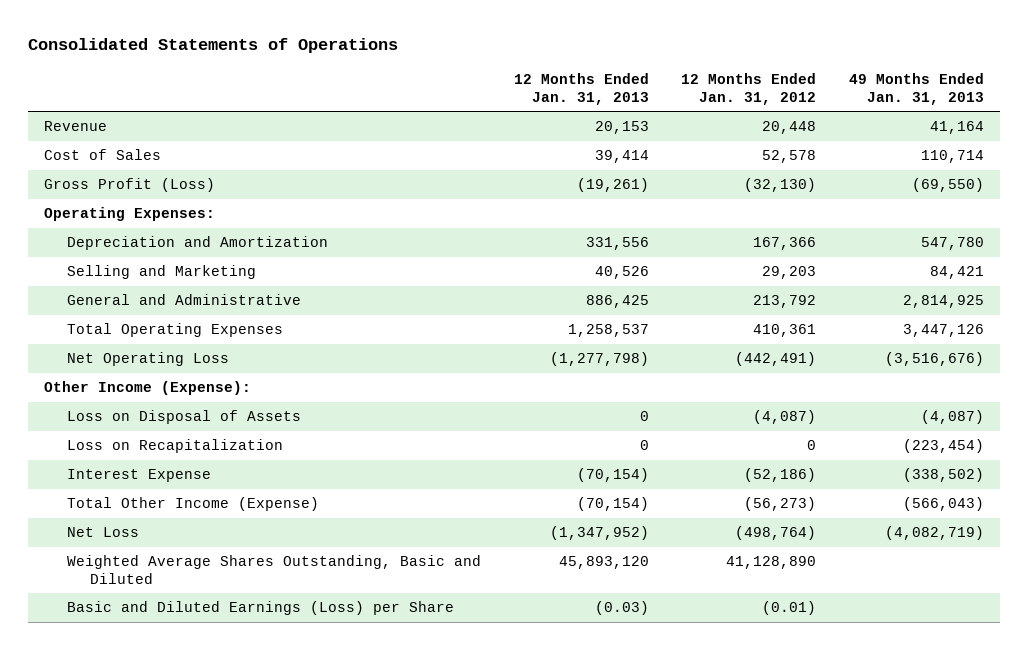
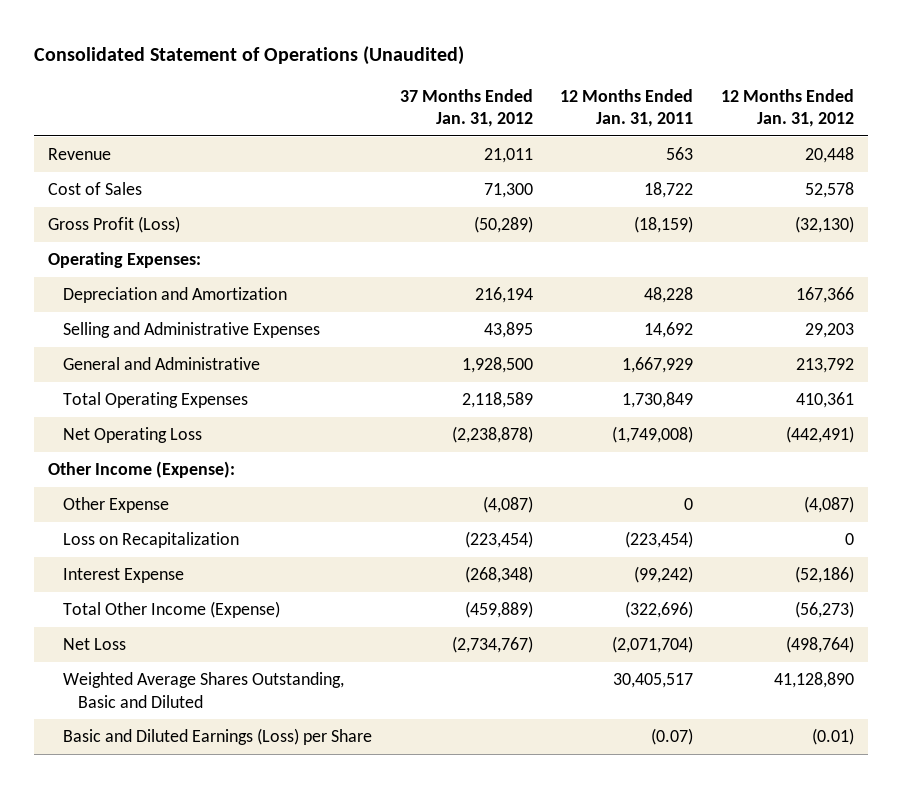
- Consolidated Statements of Operations
+ Consolidated Statement of Operations (Unaudited)
- | 12 Months Ended Jan. 31, 2013 | 12 Months Ended Jan. 31, 2012 | 49 Months Ended Jan. 31, 2013
+ | 37 Months Ended Jan. 31, 2012 | 12 Months Ended Jan. 31, 2011 | 12 Months Ended Jan. 31, 2012
- Selling and Marketing | 40,526 | 29,203 | 84,421
+ Selling and Administrative Expenses | 43,895 | 14,692 | 29,203
- Loss on Disposal of Assets | 0 | (4,087) | (4,087)
+ Other Expense | (4,087) | 0 | (4,087)

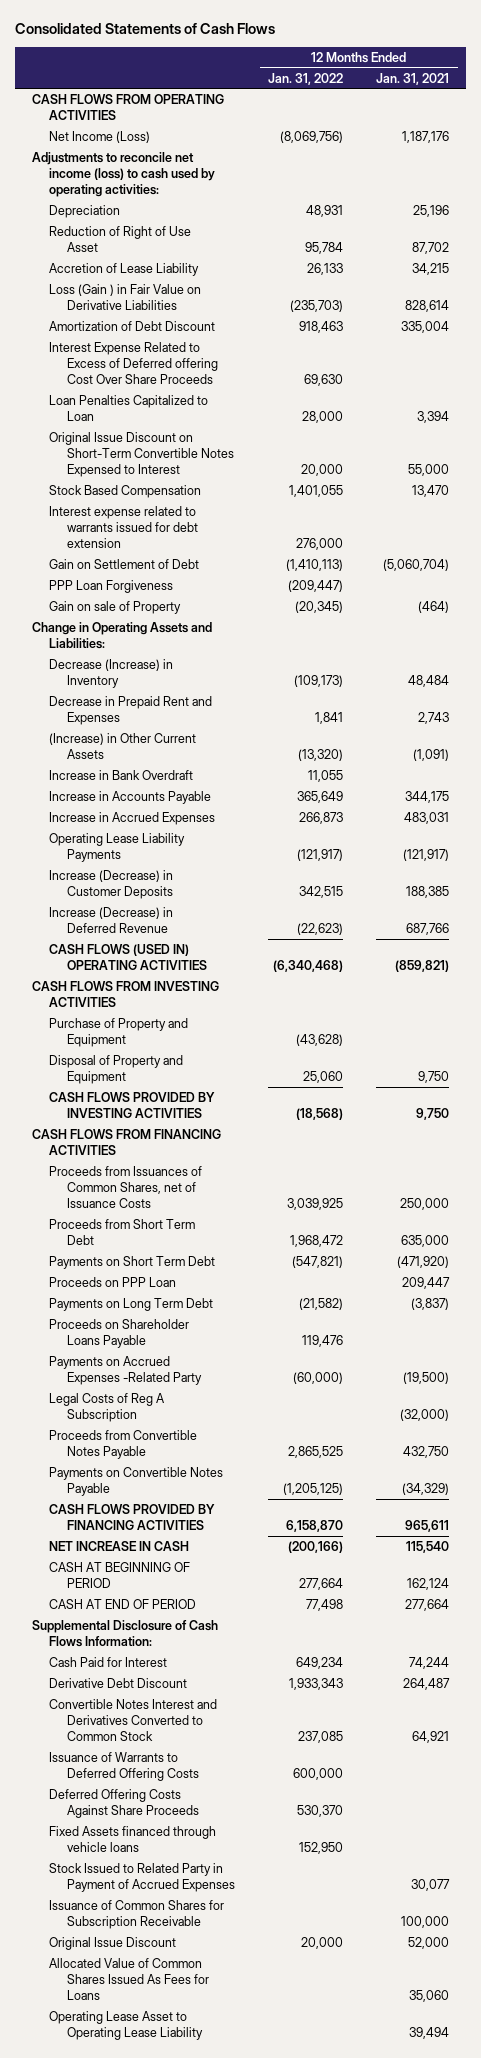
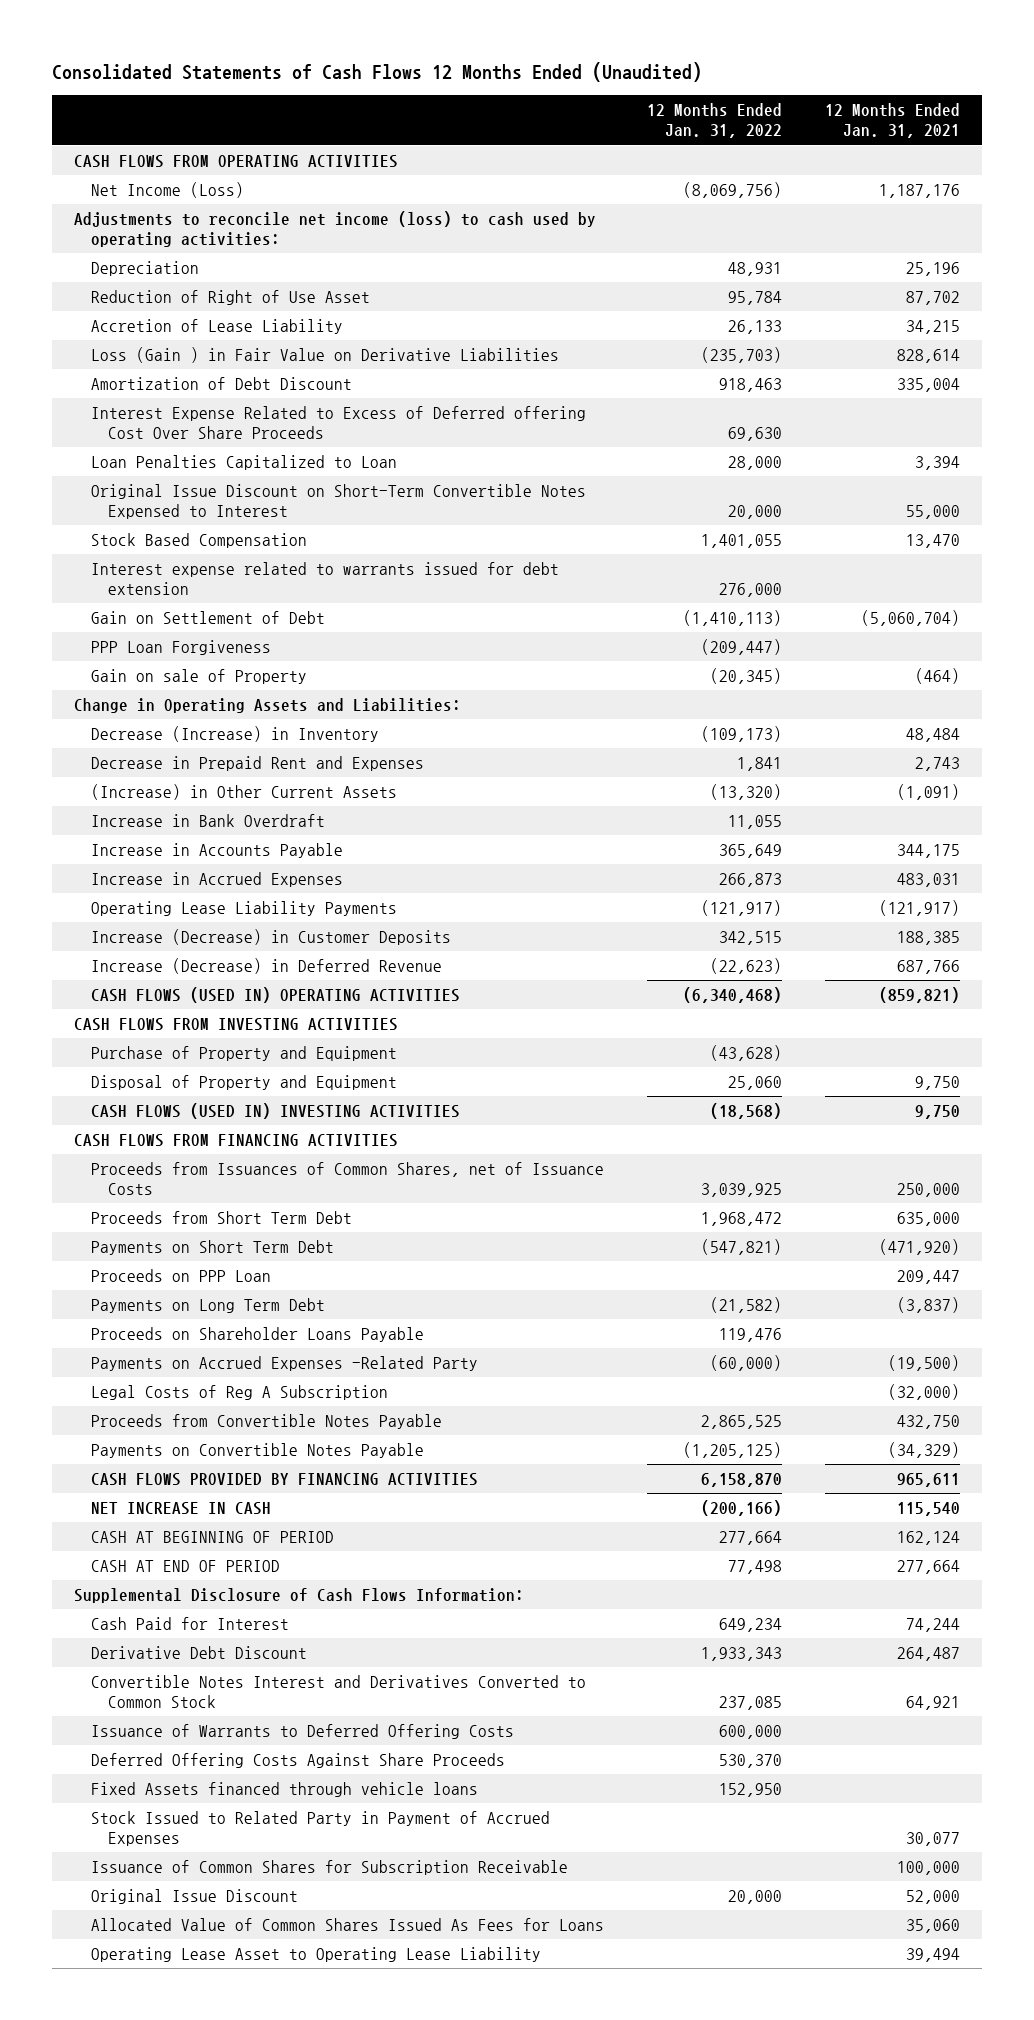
- Consolidated Statements of Cash Flows
+ Consolidated Statements of Cash Flows 12 Months Ended (Unaudited)
- CASH FLOWS PROVIDED BY INVESTING ACTIVITIES | (18,568) | 9,750
+ CASH FLOWS (USED IN) INVESTING ACTIVITIES | (18,568) | 9,750

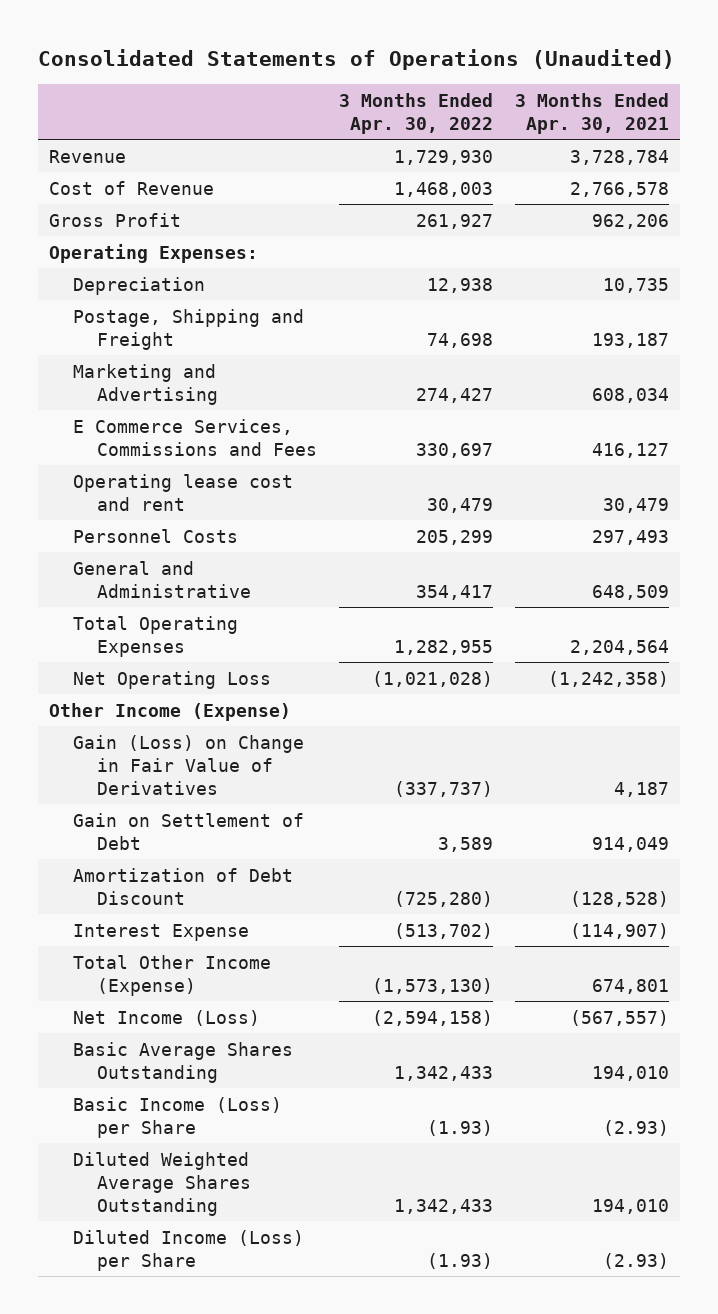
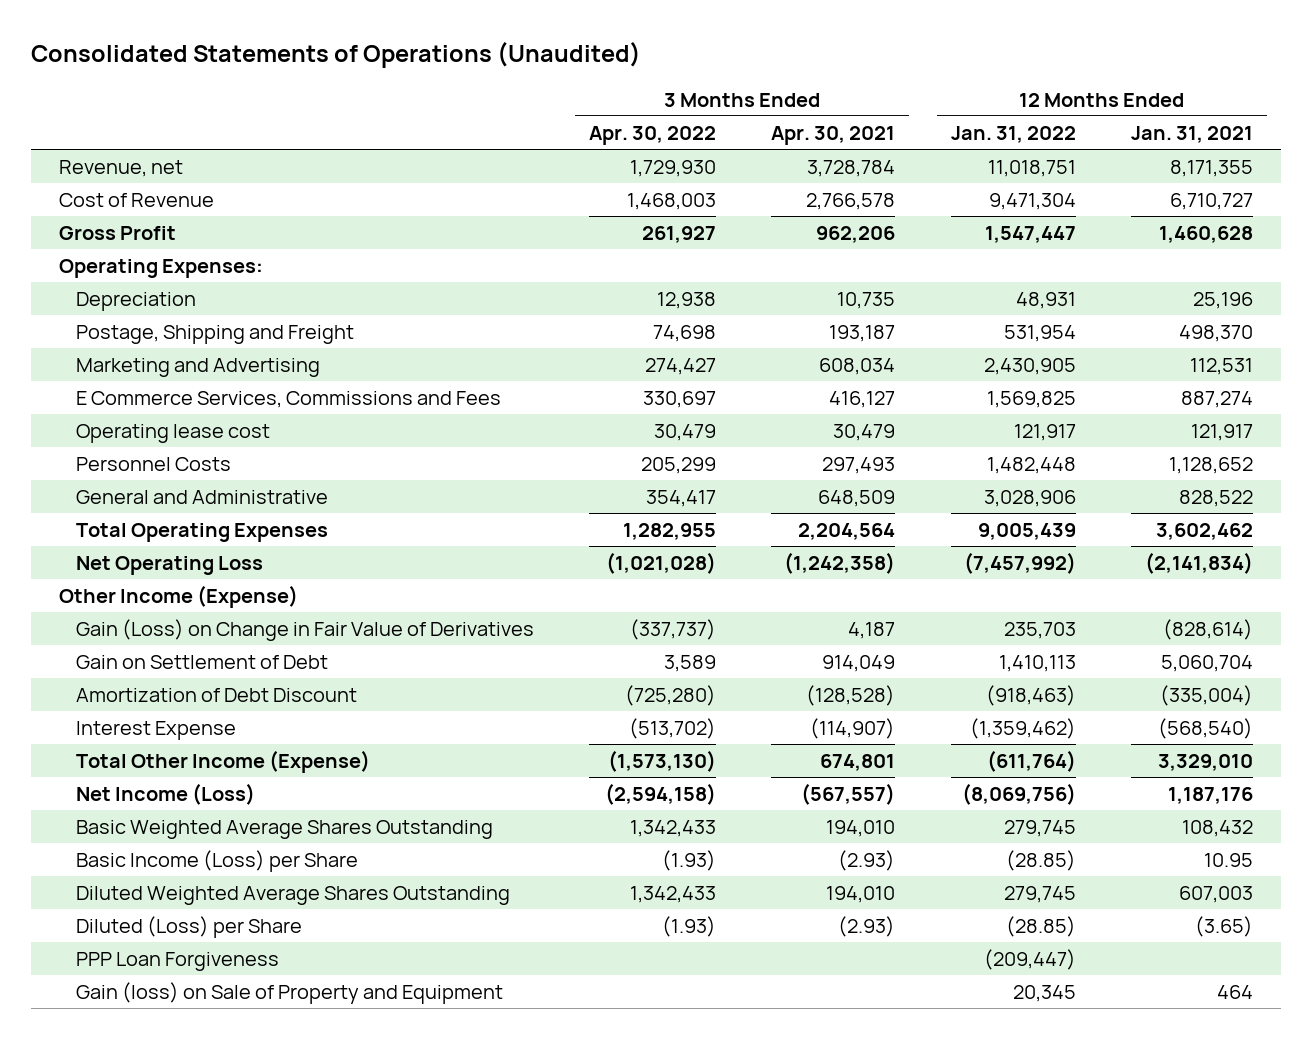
- | 3 Months Ended Apr. 30, 2022 | 3 Months Ended Apr. 30, 2021
+ | 3 Months Ended Apr. 30, 2022 | 3 Months Ended Apr. 30, 2021 | 12 Months Ended Jan. 31, 2022 | 12 Months Ended Jan. 31, 2021
- Revenue | 1,729,930 | 3,728,784
+ Revenue, net | 1,729,930 | 3,728,784 | 11,018,751 | 8,171,355
- Operating lease cost and rent | 30,479 | 30,479
+ Operating lease cost | 30,479 | 30,479 | 121,917 | 121,917
- Basic Average Shares Outstanding | 1,342,433 | 194,010
+ Basic Weighted Average Shares Outstanding | 1,342,433 | 194,010 | 279,745 | 108,432
- Diluted Income (Loss) per Share | (1.93) | (2.93)
+ Diluted (Loss) per Share | (1.93) | (2.93) | (28.85) | (3.65)
+ PPP Loan Forgiveness | | | (209,447) |
+ Gain (loss) on Sale of Property and Equipment | | | 20,345 | 464

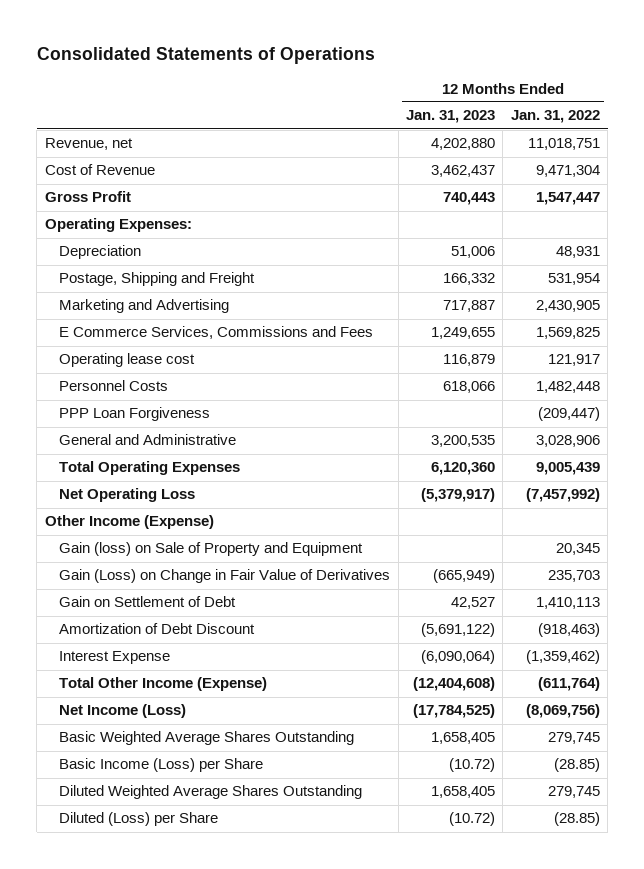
- Consolidated Statements of Operations (Unaudited)
+ Consolidated Statements of Operations
- | 3 Months Ended Apr. 30, 2022 | 3 Months Ended Apr. 30, 2021 | 12 Months Ended Jan. 31, 2022 | 12 Months Ended Jan. 31, 2021
+ | 12 Months Ended Jan. 31, 2023 | 12 Months Ended Jan. 31, 2022
moved up: PPP Loan Forgiveness | | (209,447)
moved up: Gain (loss) on Sale of Property and Equipment | | 20,345

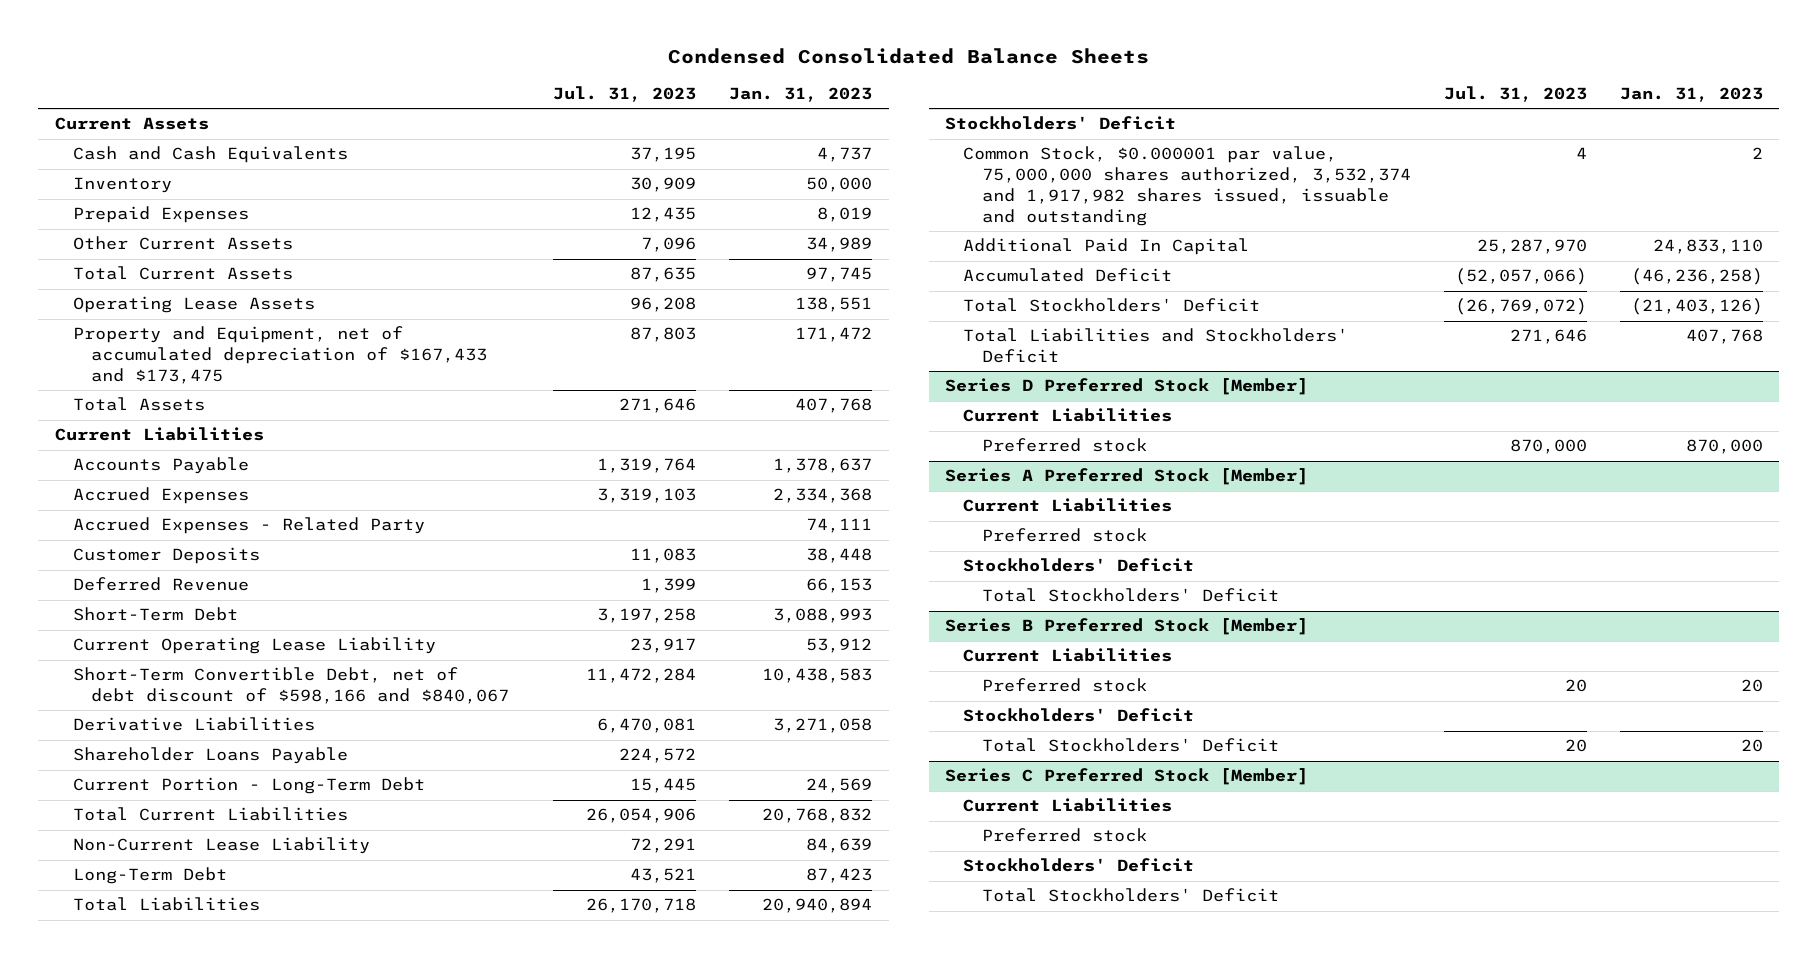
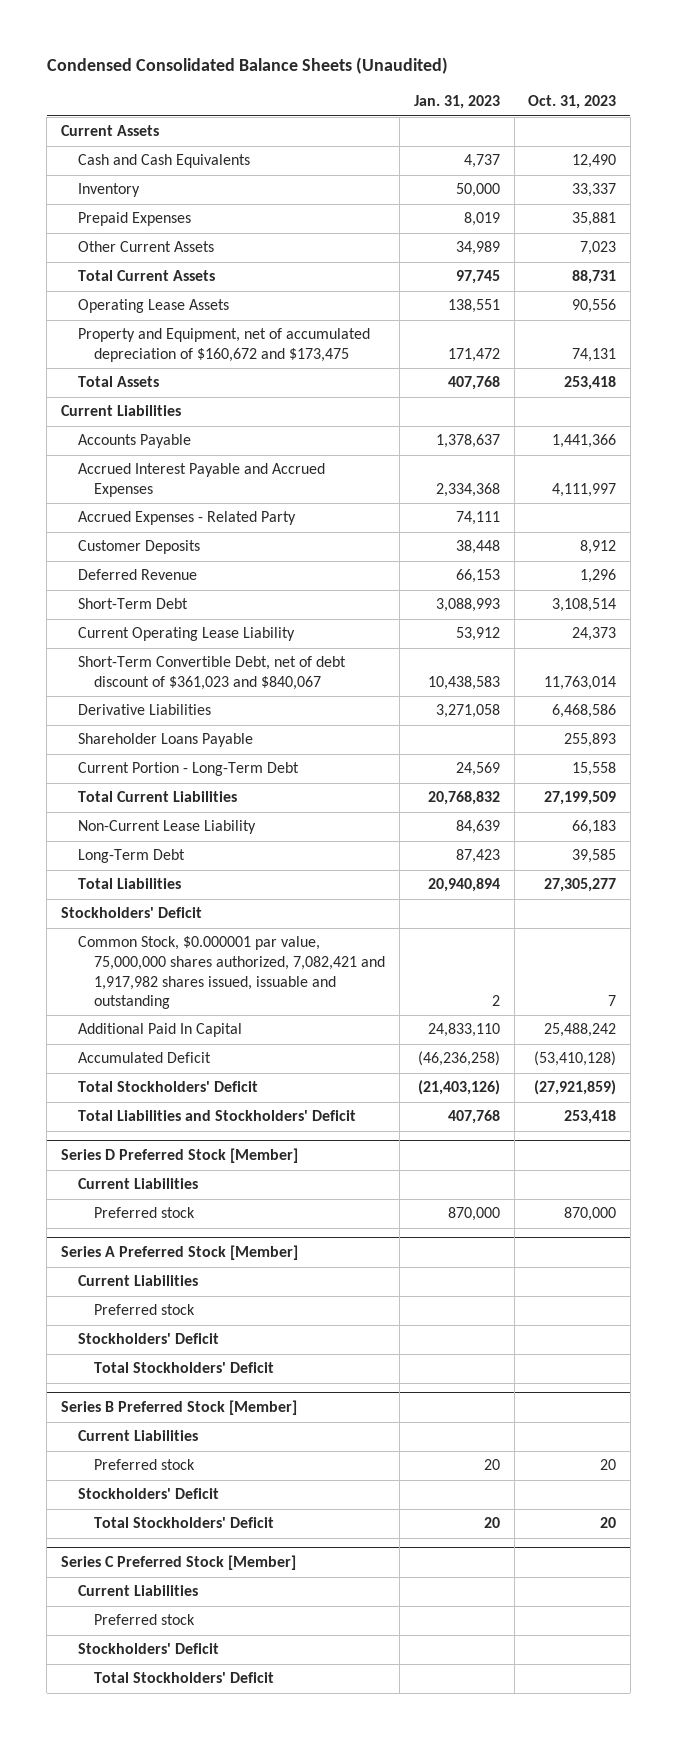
- Condensed Consolidated Balance Sheets
+ Condensed Consolidated Balance Sheets (Unaudited)
- | Jul. 31, 2023 | Jan. 31, 2023
+ | Jan. 31, 2023 | Oct. 31, 2023
- Property and Equipment, net of accumulated depreciation of $167,433 and $173,475 | 87,803 | 171,472
+ Property and Equipment, net of accumulated depreciation of $160,672 and $173,475 | 171,472 | 74,131
- Accrued Expenses | 3,319,103 | 2,334,368
+ Accrued Interest Payable and Accrued Expenses | 2,334,368 | 4,111,997
- Short-Term Convertible Debt, net of debt discount of $598,166 and $840,067 | 11,472,284 | 10,438,583
+ Short-Term Convertible Debt, net of debt discount of $361,023 and $840,067 | 10,438,583 | 11,763,014
- Common Stock, $0.000001 par value, 75,000,000 shares authorized, 3,532,374 and 1,917,982 shares issued, issuable and outstanding | 4 | 2
+ Common Stock, $0.000001 par value, 75,000,000 shares authorized, 7,082,421 and 1,917,982 shares issued, issuable and outstanding | 2 | 7

